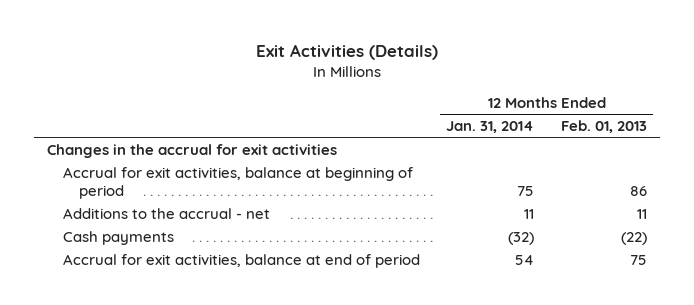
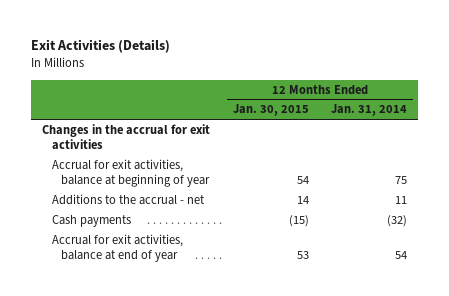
- | 12 Months Ended Jan. 31, 2014 | 12 Months Ended Feb. 01, 2013
+ | 12 Months Ended Jan. 30, 2015 | 12 Months Ended Jan. 31, 2014
- Accrual for exit activities, balance at beginning of period | 75 | 86
+ Accrual for exit activities, balance at beginning of year | 54 | 75
- Accrual for exit activities, balance at end of period | 54 | 75
+ Accrual for exit activities, balance at end of year | 53 | 54

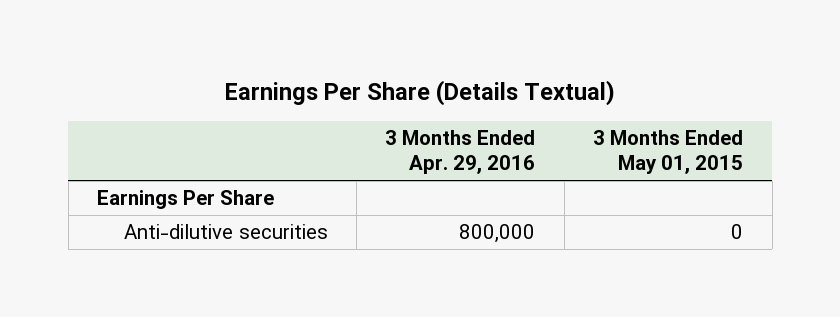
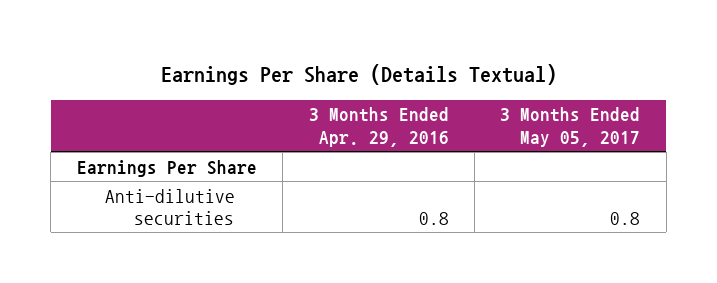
- | 3 Months Ended Apr. 29, 2016 | 3 Months Ended May 01, 2015
+ | 3 Months Ended Apr. 29, 2016 | 3 Months Ended May 05, 2017
- Anti-dilutive securities | 800,000 | 0
+ Anti-dilutive securities | 0.8 | 0.8

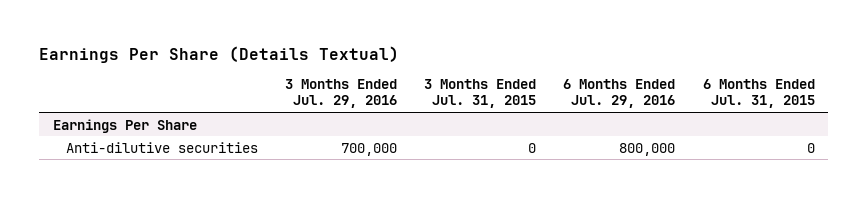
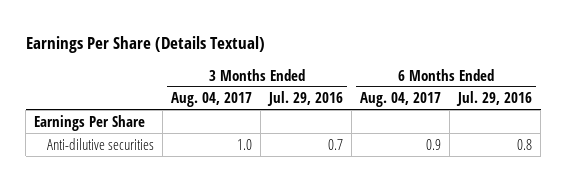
- | 3 Months Ended Jul. 29, 2016 | 3 Months Ended Jul. 31, 2015 | 6 Months Ended Jul. 29, 2016 | 6 Months Ended Jul. 31, 2015
+ | 3 Months Ended Aug. 04, 2017 | 3 Months Ended Jul. 29, 2016 | 6 Months Ended Aug. 04, 2017 | 6 Months Ended Jul. 29, 2016
- Anti-dilutive securities | 700,000 | 0 | 800,000 | 0
+ Anti-dilutive securities | 1.0 | 0.7 | 0.9 | 0.8

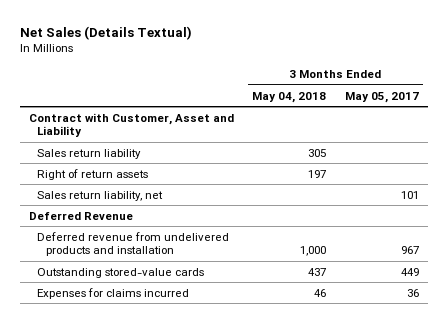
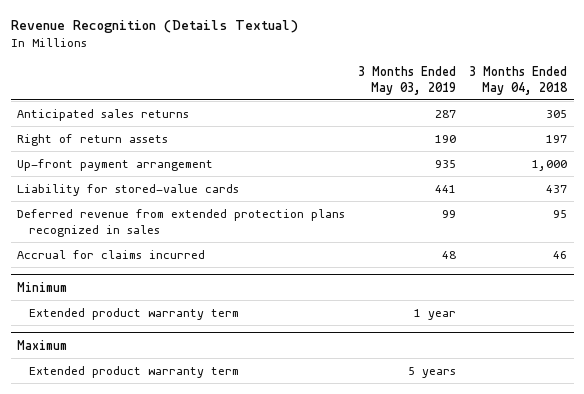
- Net Sales (Details Textual)
+ Revenue Recognition (Details Textual)
- | 3 Months Ended May 04, 2018 | 3 Months Ended May 05, 2017
+ | 3 Months Ended May 03, 2019 | 3 Months Ended May 04, 2018
- Contract with Customer, Asset and Liability
- Sales return liability | 305 |
+ Anticipated sales returns | 287 | 305
- Sales return liability, net | | 101
- Deferred Revenue
- Deferred revenue from undelivered products and installation | 1,000 | 967
- Outstanding stored-value cards | 437 | 449
- Expenses for claims incurred | 46 | 36
+ Up-front payment arrangement | 935 | 1,000
+ Liability for stored-value cards | 441 | 437
+ Deferred revenue from extended protection plans recognized in sales | 99 | 95
+ Accrual for claims incurred | 48 | 46
+ Minimum
+ Extended product warranty term | 1 year |
+ Maximum
+ Extended product warranty term | 5 years |

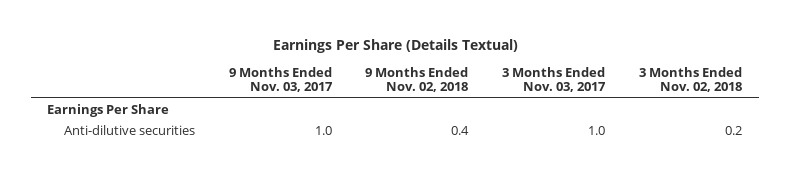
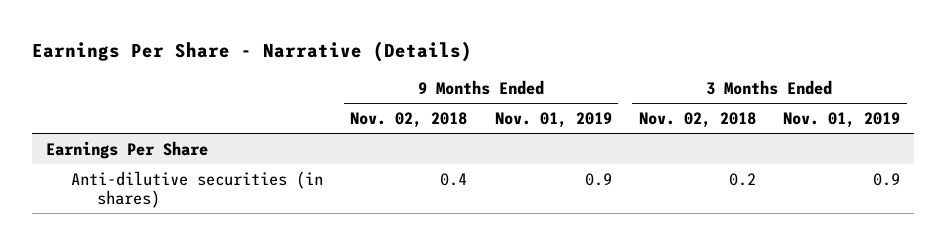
- Earnings Per Share (Details Textual)
+ Earnings Per Share - Narrative (Details)
- | 9 Months Ended Nov. 03, 2017 | 9 Months Ended Nov. 02, 2018 | 3 Months Ended Nov. 03, 2017 | 3 Months Ended Nov. 02, 2018
+ | 9 Months Ended Nov. 02, 2018 | 9 Months Ended Nov. 01, 2019 | 3 Months Ended Nov. 02, 2018 | 3 Months Ended Nov. 01, 2019
- Anti-dilutive securities | 1.0 | 0.4 | 1.0 | 0.2
+ Anti-dilutive securities (in shares) | 0.4 | 0.9 | 0.2 | 0.9

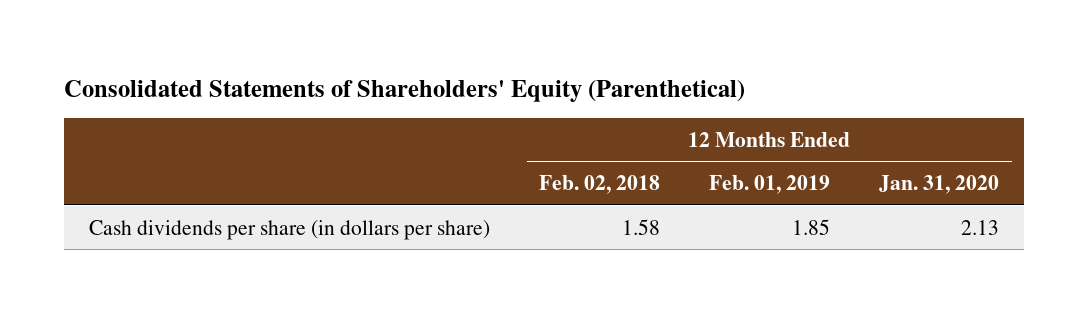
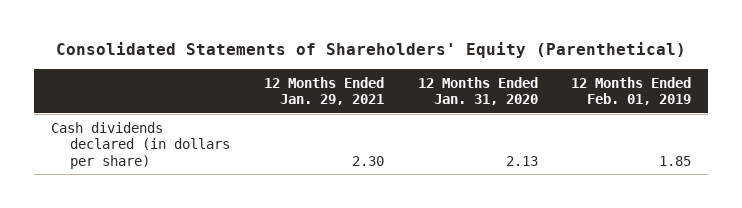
- | 12 Months Ended Feb. 02, 2018 | 12 Months Ended Feb. 01, 2019 | 12 Months Ended Jan. 31, 2020
+ | 12 Months Ended Jan. 29, 2021 | 12 Months Ended Jan. 31, 2020 | 12 Months Ended Feb. 01, 2019
- Cash dividends per share (in dollars per share) | 1.58 | 1.85 | 2.13
+ Cash dividends declared (in dollars per share) | 2.30 | 2.13 | 1.85

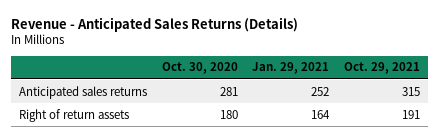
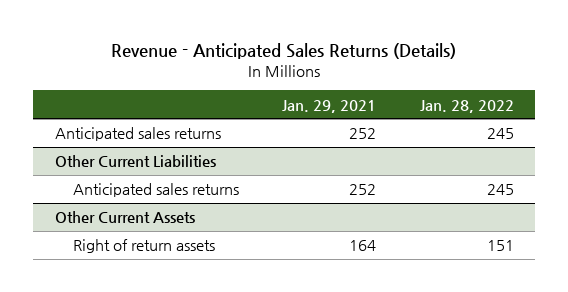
- | Oct. 30, 2020 | Jan. 29, 2021 | Oct. 29, 2021
+ | Jan. 29, 2021 | Jan. 28, 2022
+ Other Current Liabilities
+ Anticipated sales returns | 252 | 245
+ Other Current Assets

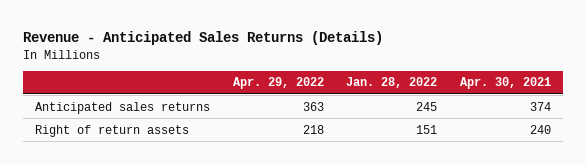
- | Jan. 29, 2021 | Jan. 28, 2022
+ | Apr. 29, 2022 | Jan. 28, 2022 | Apr. 30, 2021
- Other Current Liabilities
- Anticipated sales returns | 252 | 245
- Other Current Assets

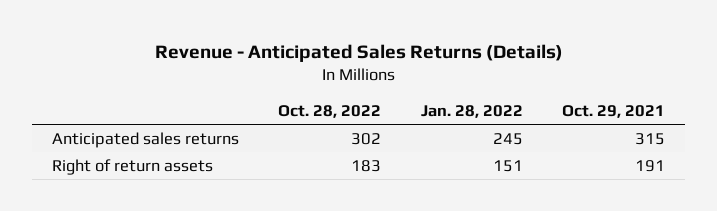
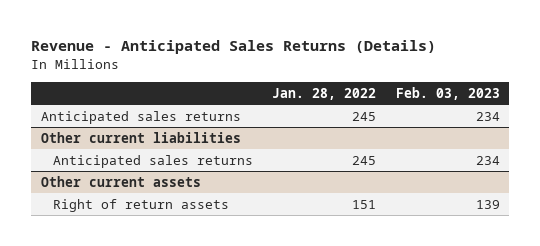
- | Oct. 28, 2022 | Jan. 28, 2022 | Oct. 29, 2021
+ | Jan. 28, 2022 | Feb. 03, 2023
+ Other current liabilities
+ Anticipated sales returns | 245 | 234
+ Other current assets

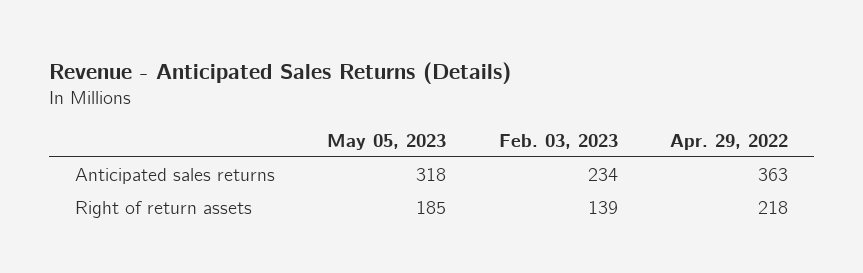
- | Jan. 28, 2022 | Feb. 03, 2023
+ | May 05, 2023 | Feb. 03, 2023 | Apr. 29, 2022
- Other current liabilities
- Anticipated sales returns | 245 | 234
- Other current assets

